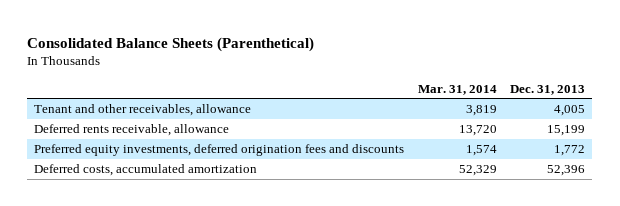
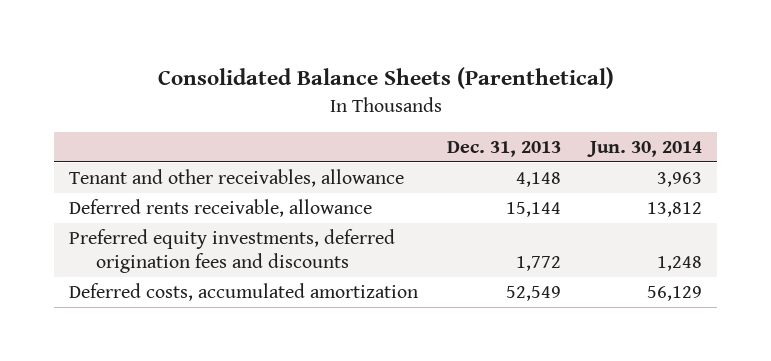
- | Mar. 31, 2014 | Dec. 31, 2013
+ | Dec. 31, 2013 | Jun. 30, 2014
- Tenant and other receivables, allowance | 3,819 | 4,005
- Deferred rents receivable, allowance | 13,720 | 15,199
+ Tenant and other receivables, allowance | 4,148 | 3,963
+ Deferred rents receivable, allowance | 15,144 | 13,812
- Deferred costs, accumulated amortization | 52,329 | 52,396
+ Deferred costs, accumulated amortization | 52,549 | 56,129

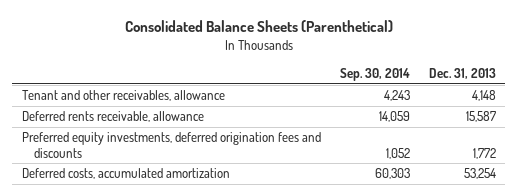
- | Dec. 31, 2013 | Jun. 30, 2014
+ | Sep. 30, 2014 | Dec. 31, 2013
- Deferred rents receivable, allowance | 15,144 | 13,812
+ Deferred rents receivable, allowance | 14,059 | 15,587
- Deferred costs, accumulated amortization | 52,549 | 56,129
+ Deferred costs, accumulated amortization | 60,303 | 53,254

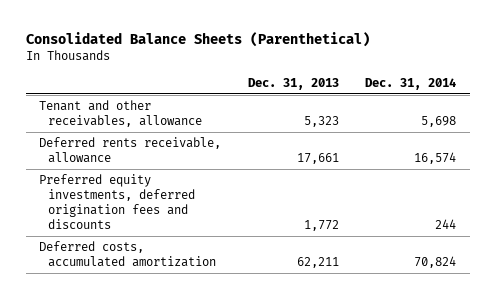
- | Sep. 30, 2014 | Dec. 31, 2013
+ | Dec. 31, 2013 | Dec. 31, 2014
- Tenant and other receivables, allowance | 4,243 | 4,148
- Deferred rents receivable, allowance | 14,059 | 15,587
+ Tenant and other receivables, allowance | 5,323 | 5,698
+ Deferred rents receivable, allowance | 17,661 | 16,574
- Deferred costs, accumulated amortization | 60,303 | 53,254
+ Deferred costs, accumulated amortization | 62,211 | 70,824

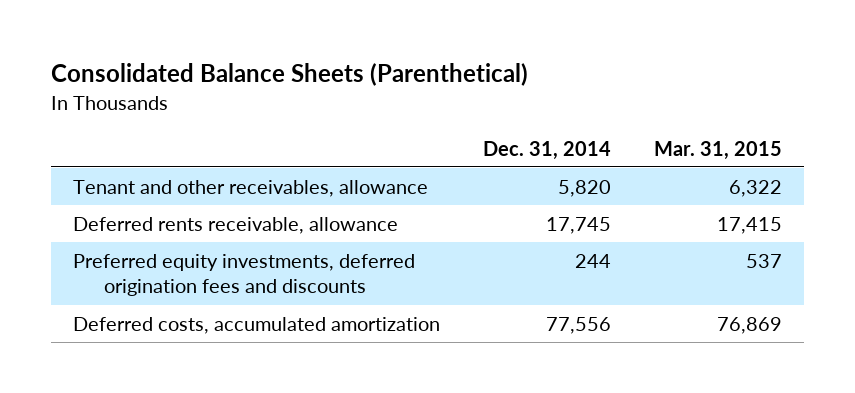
- | Dec. 31, 2013 | Dec. 31, 2014
+ | Dec. 31, 2014 | Mar. 31, 2015
- Tenant and other receivables, allowance | 5,323 | 5,698
- Deferred rents receivable, allowance | 17,661 | 16,574
+ Tenant and other receivables, allowance | 5,820 | 6,322
+ Deferred rents receivable, allowance | 17,745 | 17,415
- Deferred costs, accumulated amortization | 62,211 | 70,824
+ Deferred costs, accumulated amortization | 77,556 | 76,869

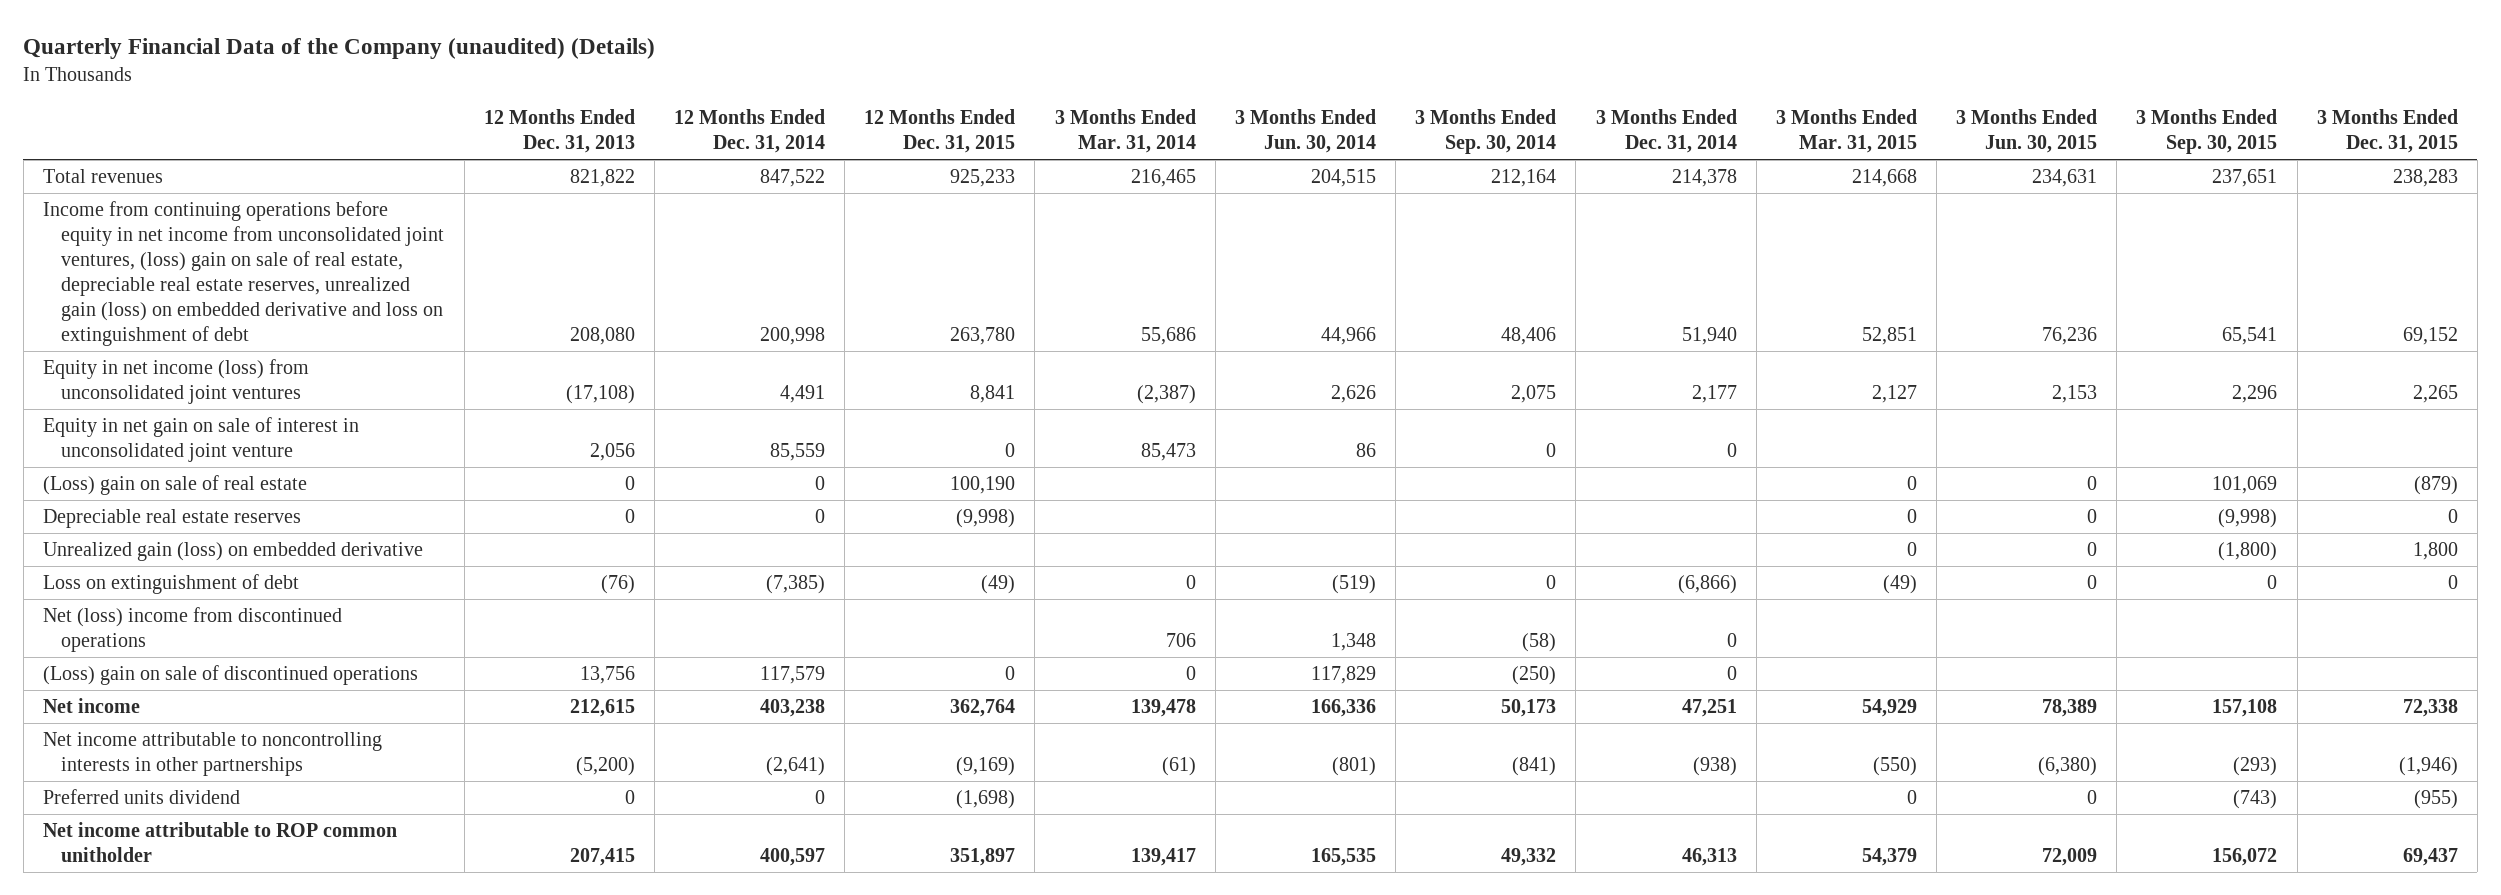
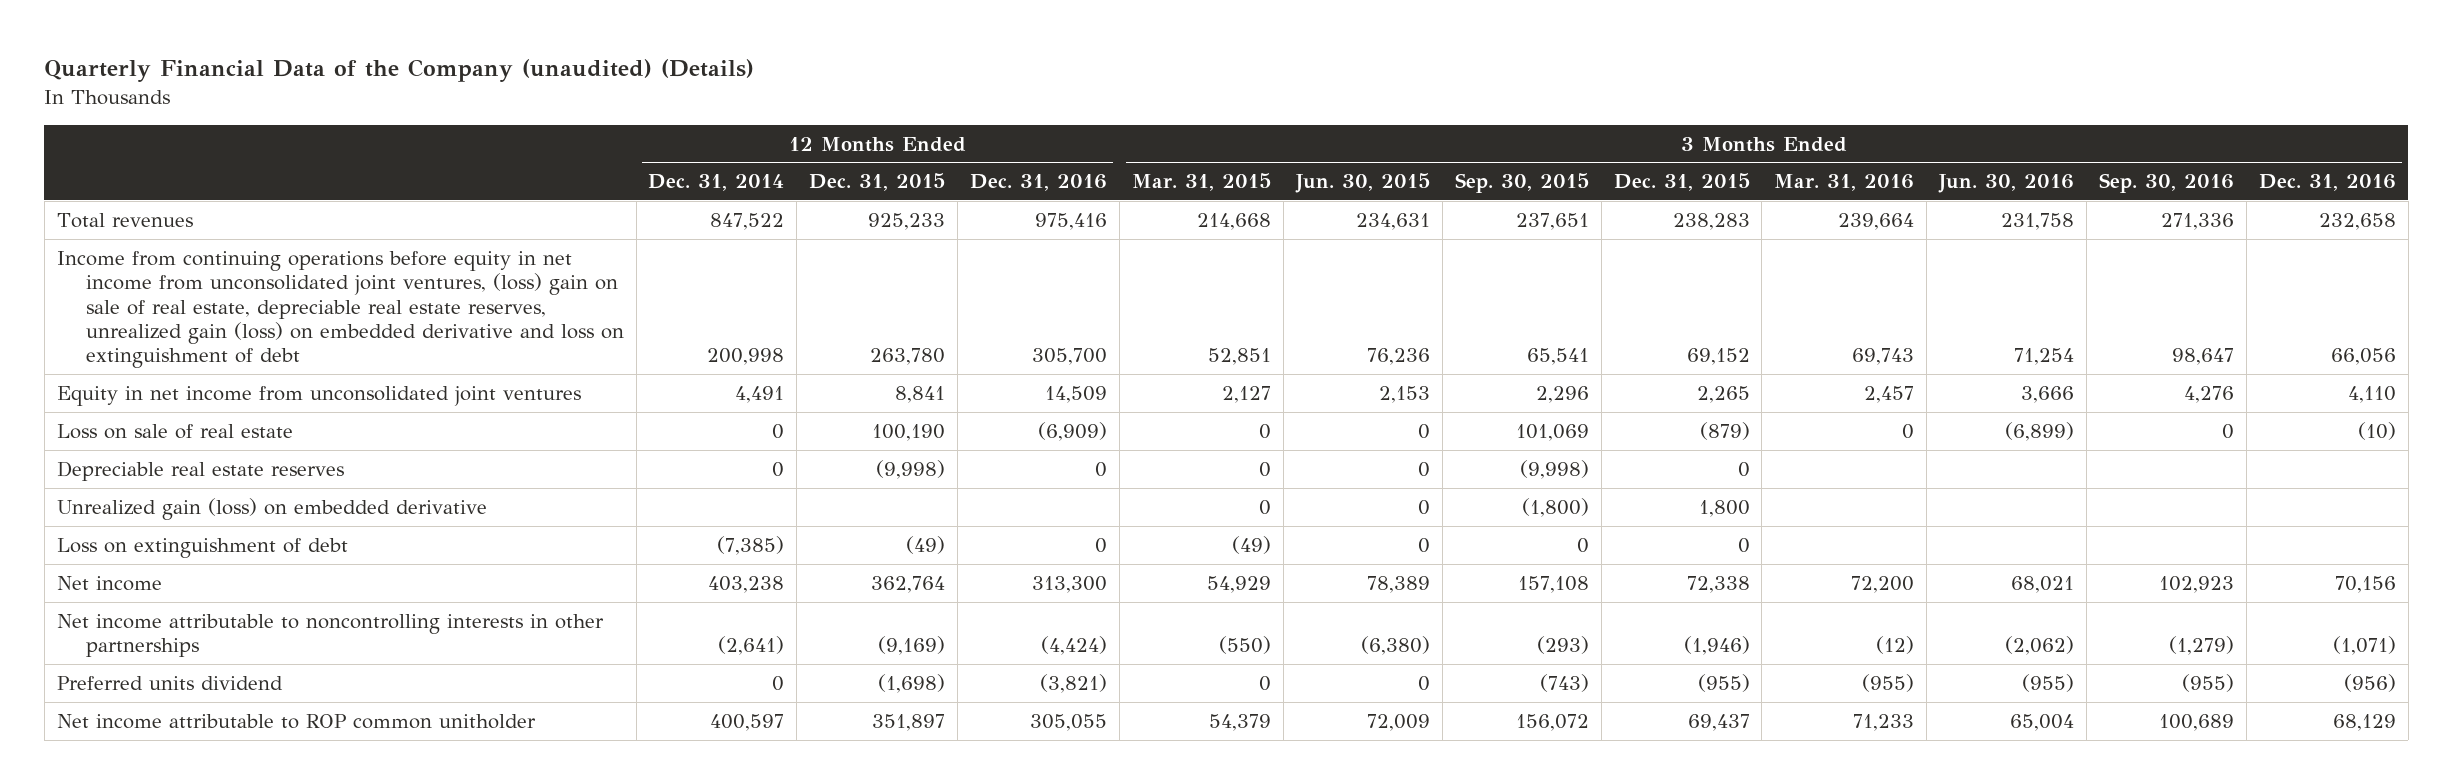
- | 12 Months Ended Dec. 31, 2013 | 12 Months Ended Dec. 31, 2014 | 12 Months Ended Dec. 31, 2015 | 3 Months Ended Mar. 31, 2014 | 3 Months Ended Jun. 30, 2014 | 3 Months Ended Sep. 30, 2014 | 3 Months Ended Dec. 31, 2014 | 3 Months Ended Mar. 31, 2015 | 3 Months Ended Jun. 30, 2015 | 3 Months Ended Sep. 30, 2015 | 3 Months Ended Dec. 31, 2015
+ | 12 Months Ended Dec. 31, 2014 | 12 Months Ended Dec. 31, 2015 | 12 Months Ended Dec. 31, 2016 | 3 Months Ended Mar. 31, 2015 | 3 Months Ended Jun. 30, 2015 | 3 Months Ended Sep. 30, 2015 | 3 Months Ended Dec. 31, 2015 | 3 Months Ended Mar. 31, 2016 | 3 Months Ended Jun. 30, 2016 | 3 Months Ended Sep. 30, 2016 | 3 Months Ended Dec. 31, 2016
- Equity in net income (loss) from unconsolidated joint ventures | (17,108) | 4,491 | 8,841 | (2,387) | 2,626 | 2,075 | 2,177 | 2,127 | 2,153 | 2,296 | 2,265
- Equity in net gain on sale of interest in unconsolidated joint venture | 2,056 | 85,559 | 0 | 85,473 | 86 | 0 | 0 | | | |
- (Loss) gain on sale of real estate | 0 | 0 | 100,190 | | | | | 0 | 0 | 101,069 | (879)
+ Equity in net income from unconsolidated joint ventures | 4,491 | 8,841 | 14,509 | 2,127 | 2,153 | 2,296 | 2,265 | 2,457 | 3,666 | 4,276 | 4,110
+ Loss on sale of real estate | 0 | 100,190 | (6,909) | 0 | 0 | 101,069 | (879) | 0 | (6,899) | 0 | (10)
- Net (loss) income from discontinued operations | | | | 706 | 1,348 | (58) | 0 | | | |
- (Loss) gain on sale of discontinued operations | 13,756 | 117,579 | 0 | 0 | 117,829 | (250) | 0 | | | |

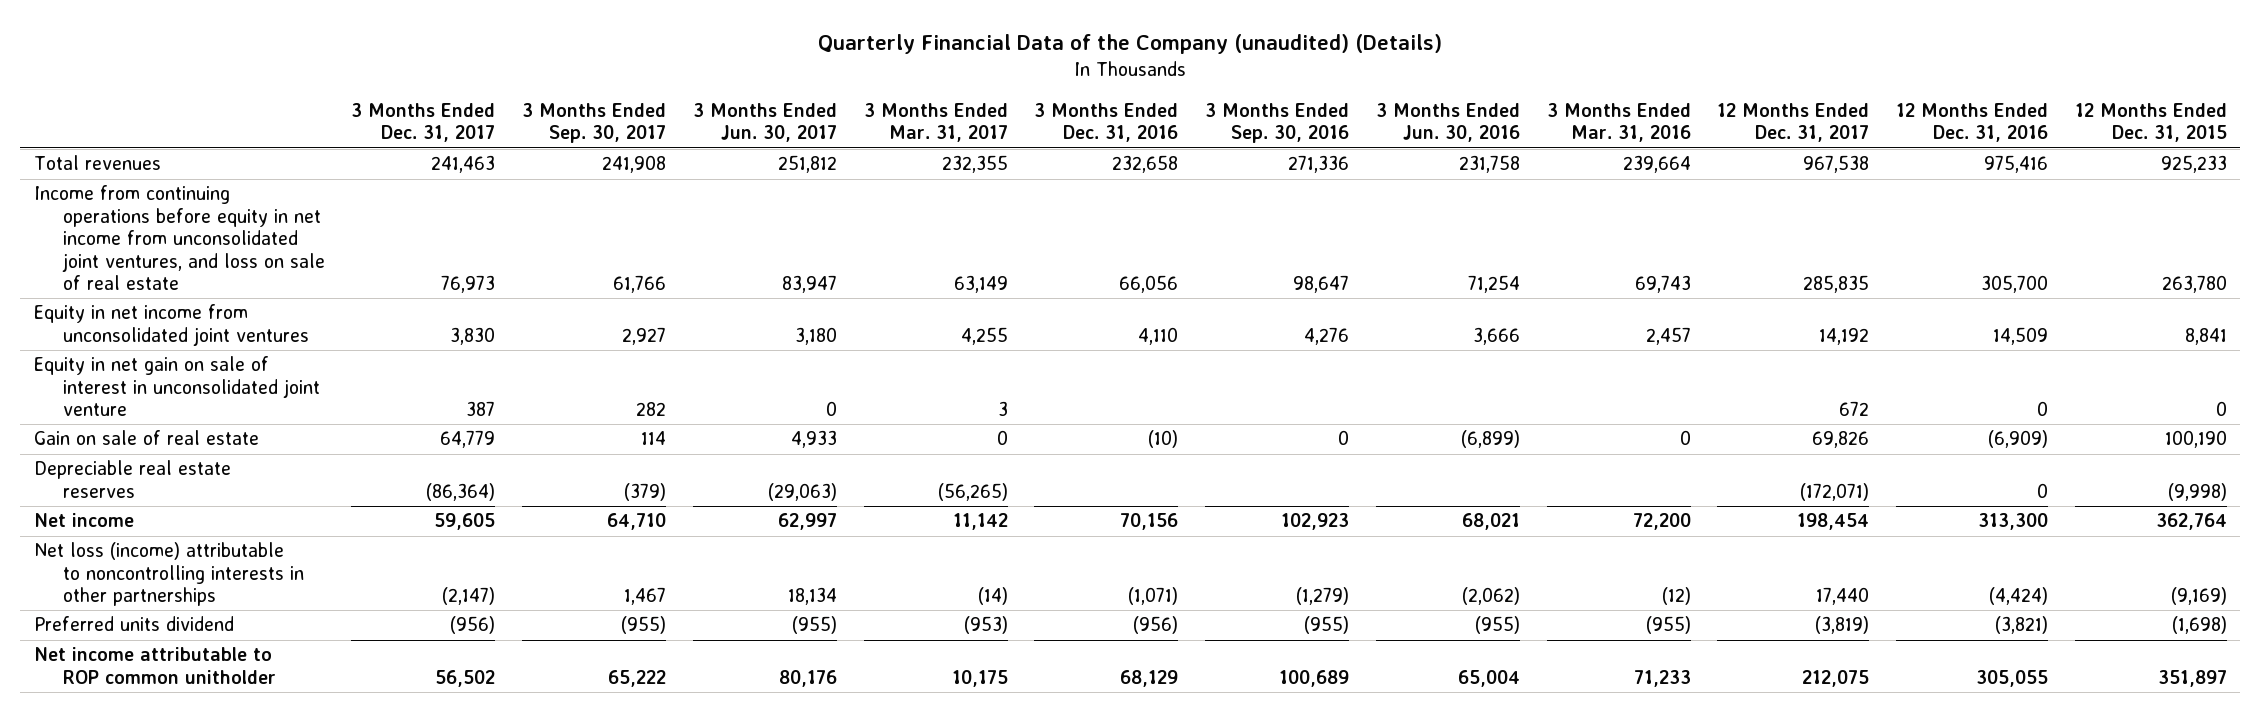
- | 12 Months Ended Dec. 31, 2014 | 12 Months Ended Dec. 31, 2015 | 12 Months Ended Dec. 31, 2016 | 3 Months Ended Mar. 31, 2015 | 3 Months Ended Jun. 30, 2015 | 3 Months Ended Sep. 30, 2015 | 3 Months Ended Dec. 31, 2015 | 3 Months Ended Mar. 31, 2016 | 3 Months Ended Jun. 30, 2016 | 3 Months Ended Sep. 30, 2016 | 3 Months Ended Dec. 31, 2016
+ | 3 Months Ended Dec. 31, 2017 | 3 Months Ended Sep. 30, 2017 | 3 Months Ended Jun. 30, 2017 | 3 Months Ended Mar. 31, 2017 | 3 Months Ended Dec. 31, 2016 | 3 Months Ended Sep. 30, 2016 | 3 Months Ended Jun. 30, 2016 | 3 Months Ended Mar. 31, 2016 | 12 Months Ended Dec. 31, 2017 | 12 Months Ended Dec. 31, 2016 | 12 Months Ended Dec. 31, 2015
- Income from continuing operations before equity in net income from unconsolidated joint ventures, (loss) gain on sale of real estate, depreciable real estate reserves, unrealized gain (loss) on embedded derivative and loss on extinguishment of debt | 200,998 | 263,780 | 305,700 | 52,851 | 76,236 | 65,541 | 69,152 | 69,743 | 71,254 | 98,647 | 66,056
+ Income from continuing operations before equity in net income from unconsolidated joint ventures, and loss on sale of real estate | 76,973 | 61,766 | 83,947 | 63,149 | 66,056 | 98,647 | 71,254 | 69,743 | 285,835 | 305,700 | 263,780
- Loss on sale of real estate | 0 | 100,190 | (6,909) | 0 | 0 | 101,069 | (879) | 0 | (6,899) | 0 | (10)
+ Equity in net gain on sale of interest in unconsolidated joint venture | 387 | 282 | 0 | 3 | | | | | 672 | 0 | 0
+ Gain on sale of real estate | 64,779 | 114 | 4,933 | 0 | (10) | 0 | (6,899) | 0 | 69,826 | (6,909) | 100,190
- Unrealized gain (loss) on embedded derivative | | | | 0 | 0 | (1,800) | 1,800 | | | |
- Loss on extinguishment of debt | (7,385) | (49) | 0 | (49) | 0 | 0 | 0 | | | |
- Net income attributable to noncontrolling interests in other partnerships | (2,641) | (9,169) | (4,424) | (550) | (6,380) | (293) | (1,946) | (12) | (2,062) | (1,279) | (1,071)
+ Net loss (income) attributable to noncontrolling interests in other partnerships | (2,147) | 1,467 | 18,134 | (14) | (1,071) | (1,279) | (2,062) | (12) | 17,440 | (4,424) | (9,169)

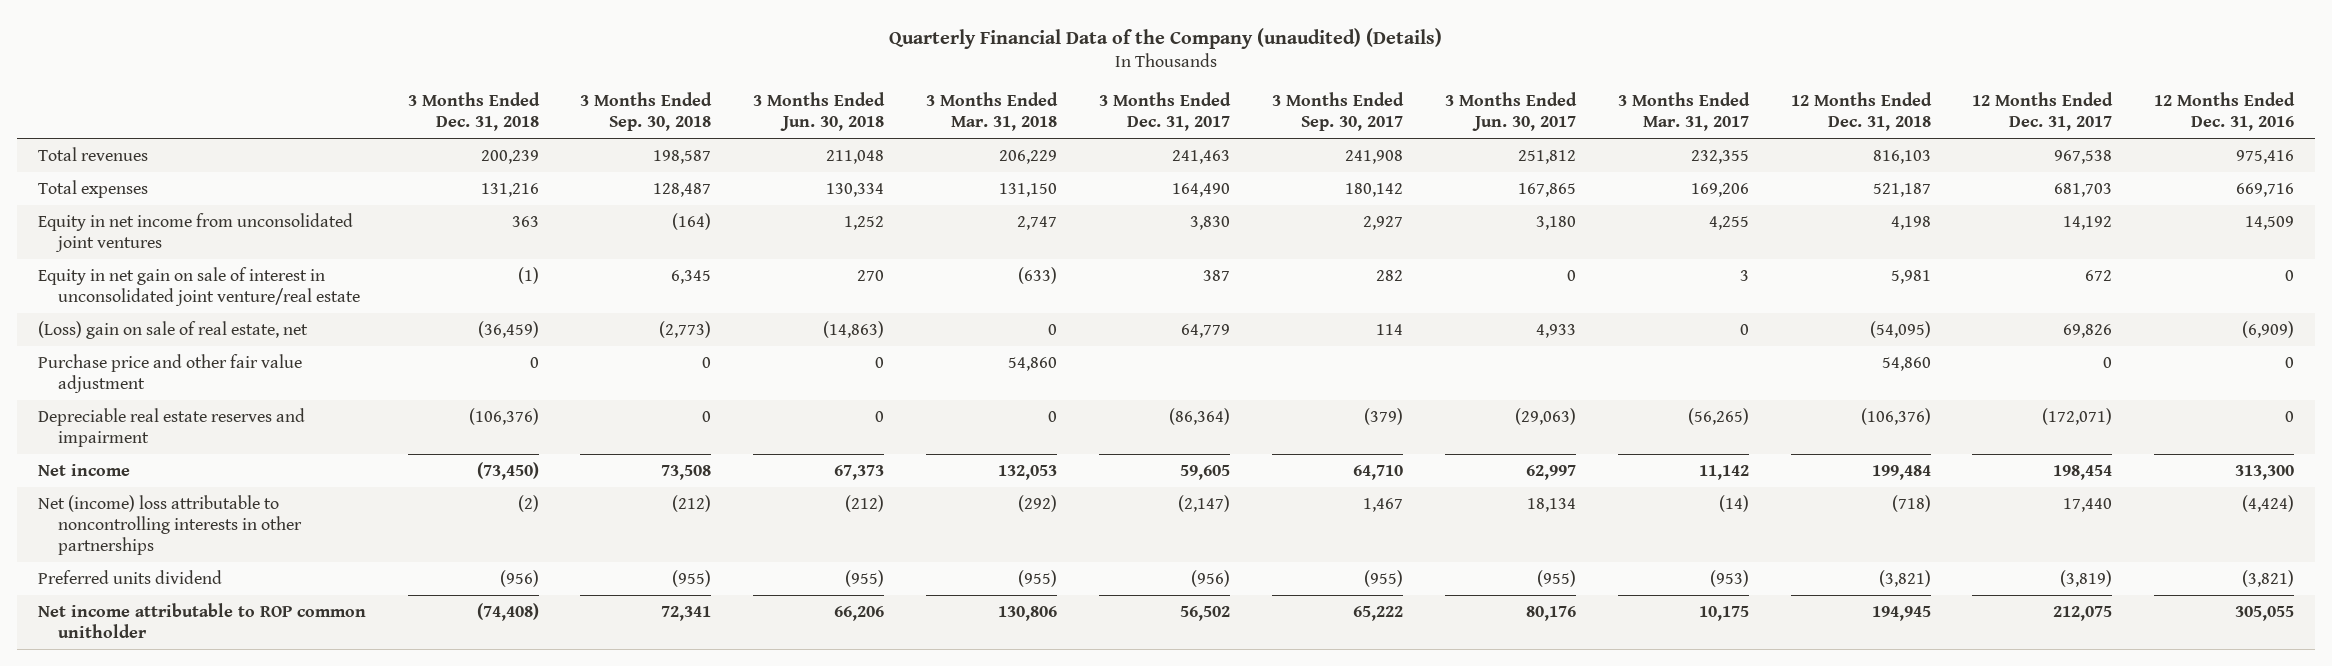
- | 3 Months Ended Dec. 31, 2017 | 3 Months Ended Sep. 30, 2017 | 3 Months Ended Jun. 30, 2017 | 3 Months Ended Mar. 31, 2017 | 3 Months Ended Dec. 31, 2016 | 3 Months Ended Sep. 30, 2016 | 3 Months Ended Jun. 30, 2016 | 3 Months Ended Mar. 31, 2016 | 12 Months Ended Dec. 31, 2017 | 12 Months Ended Dec. 31, 2016 | 12 Months Ended Dec. 31, 2015
+ | 3 Months Ended Dec. 31, 2018 | 3 Months Ended Sep. 30, 2018 | 3 Months Ended Jun. 30, 2018 | 3 Months Ended Mar. 31, 2018 | 3 Months Ended Dec. 31, 2017 | 3 Months Ended Sep. 30, 2017 | 3 Months Ended Jun. 30, 2017 | 3 Months Ended Mar. 31, 2017 | 12 Months Ended Dec. 31, 2018 | 12 Months Ended Dec. 31, 2017 | 12 Months Ended Dec. 31, 2016
- Income from continuing operations before equity in net income from unconsolidated joint ventures, and loss on sale of real estate | 76,973 | 61,766 | 83,947 | 63,149 | 66,056 | 98,647 | 71,254 | 69,743 | 285,835 | 305,700 | 263,780
+ Total expenses | 131,216 | 128,487 | 130,334 | 131,150 | 164,490 | 180,142 | 167,865 | 169,206 | 521,187 | 681,703 | 669,716
- Equity in net gain on sale of interest in unconsolidated joint venture | 387 | 282 | 0 | 3 | | | | | 672 | 0 | 0
- Gain on sale of real estate | 64,779 | 114 | 4,933 | 0 | (10) | 0 | (6,899) | 0 | 69,826 | (6,909) | 100,190
- Depreciable real estate reserves | (86,364) | (379) | (29,063) | (56,265) | | | | | (172,071) | 0 | (9,998)
+ Equity in net gain on sale of interest in unconsolidated joint venture/real estate | (1) | 6,345 | 270 | (633) | 387 | 282 | 0 | 3 | 5,981 | 672 | 0
+ (Loss) gain on sale of real estate, net | (36,459) | (2,773) | (14,863) | 0 | 64,779 | 114 | 4,933 | 0 | (54,095) | 69,826 | (6,909)
+ Purchase price and other fair value adjustment | 0 | 0 | 0 | 54,860 | | | | | 54,860 | 0 | 0
+ Depreciable real estate reserves and impairment | (106,376) | 0 | 0 | 0 | (86,364) | (379) | (29,063) | (56,265) | (106,376) | (172,071) | 0
- Net loss (income) attributable to noncontrolling interests in other partnerships | (2,147) | 1,467 | 18,134 | (14) | (1,071) | (1,279) | (2,062) | (12) | 17,440 | (4,424) | (9,169)
+ Net (income) loss attributable to noncontrolling interests in other partnerships | (2) | (212) | (212) | (292) | (2,147) | 1,467 | 18,134 | (14) | (718) | 17,440 | (4,424)

